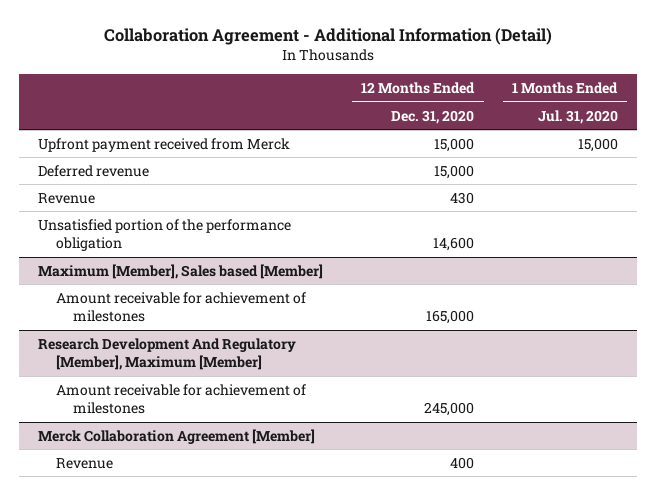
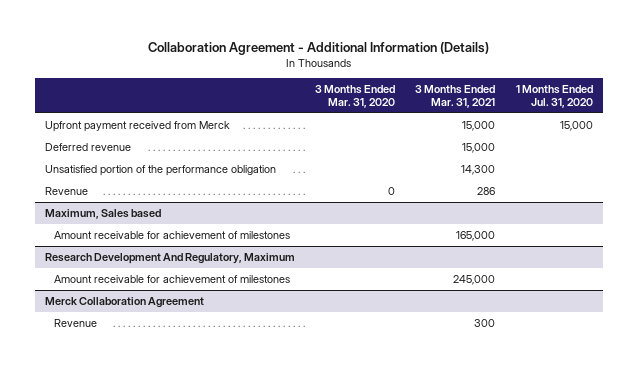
- Collaboration Agreement - Additional Information (Detail)
+ Collaboration Agreement - Additional Information (Details)
- | 12 Months Ended Dec. 31, 2020 | 1 Months Ended Jul. 31, 2020
+ | 3 Months Ended Mar. 31, 2020 | 3 Months Ended Mar. 31, 2021 | 1 Months Ended Jul. 31, 2020
- Maximum [Member], Sales based [Member]
moved down: Revenue | 0 | 286 |
+ Maximum, Sales based
- Research Development And Regulatory [Member], Maximum [Member]
+ Research Development And Regulatory, Maximum
- Merck Collaboration Agreement [Member]
+ Merck Collaboration Agreement

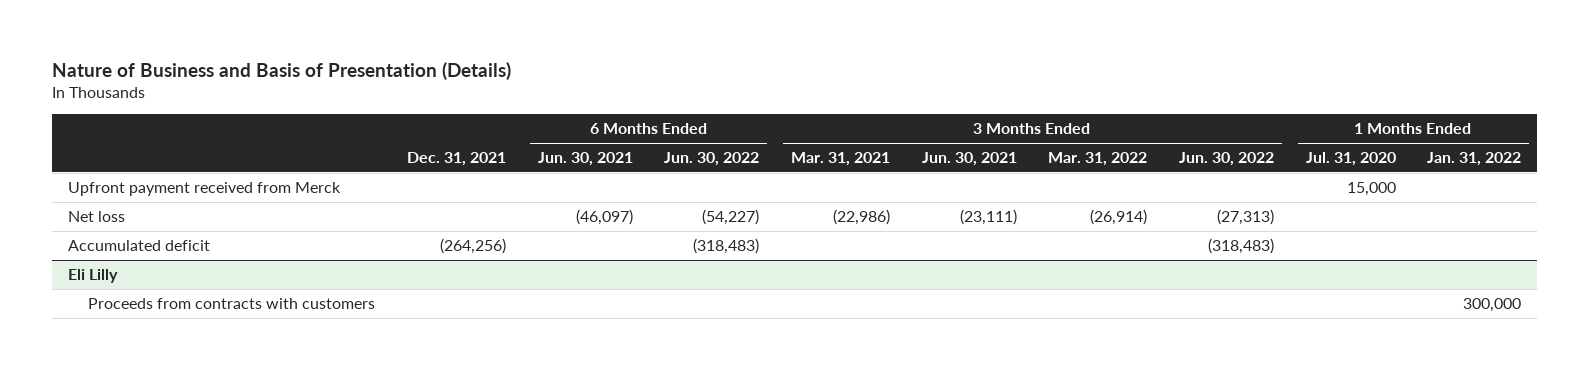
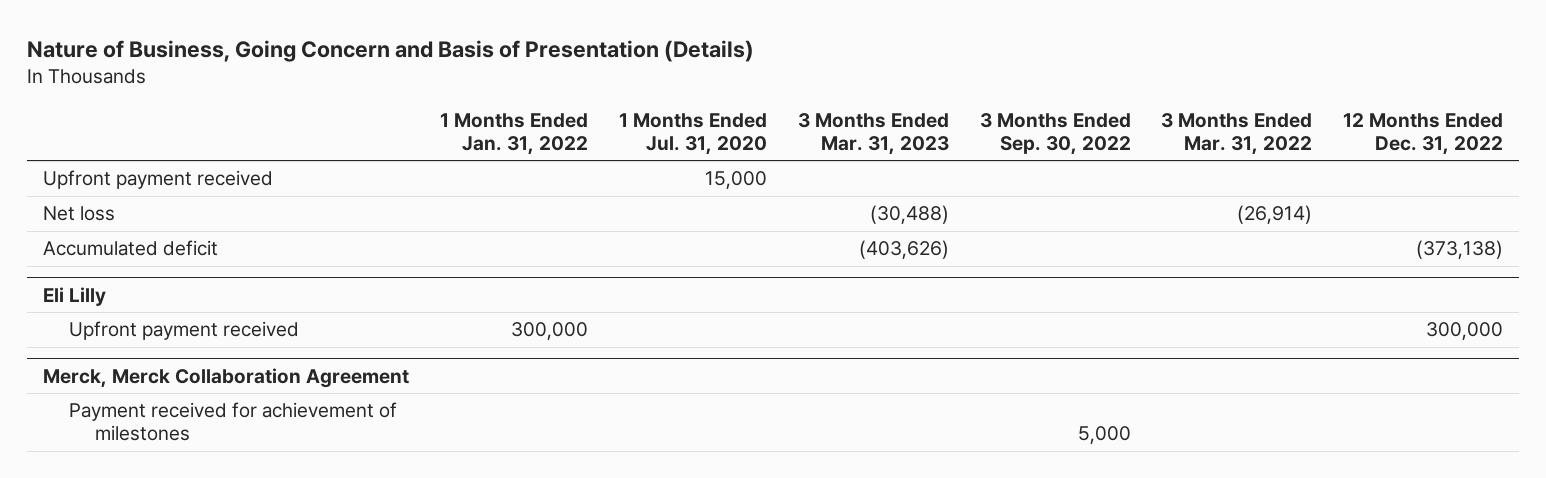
- Nature of Business and Basis of Presentation (Details)
+ Nature of Business, Going Concern and Basis of Presentation (Details)
- | Dec. 31, 2021 | 6 Months Ended Jun. 30, 2021 | 6 Months Ended Jun. 30, 2022 | 3 Months Ended Mar. 31, 2021 | 3 Months Ended Jun. 30, 2021 | 3 Months Ended Mar. 31, 2022 | 3 Months Ended Jun. 30, 2022 | 1 Months Ended Jul. 31, 2020 | 1 Months Ended Jan. 31, 2022
+ | 1 Months Ended Jan. 31, 2022 | 1 Months Ended Jul. 31, 2020 | 3 Months Ended Mar. 31, 2023 | 3 Months Ended Sep. 30, 2022 | 3 Months Ended Mar. 31, 2022 | 12 Months Ended Dec. 31, 2022
- Upfront payment received from Merck | | | | | | | | 15,000 |
+ Upfront payment received | | 15,000 | | | |
@ Eli Lilly
- Proceeds from contracts with customers | | | | | | | | | 300,000
+ Upfront payment received | 300,000 | | | | | 300,000
+ Merck, Merck Collaboration Agreement
+ Payment received for achievement of milestones | | | | 5,000 | |

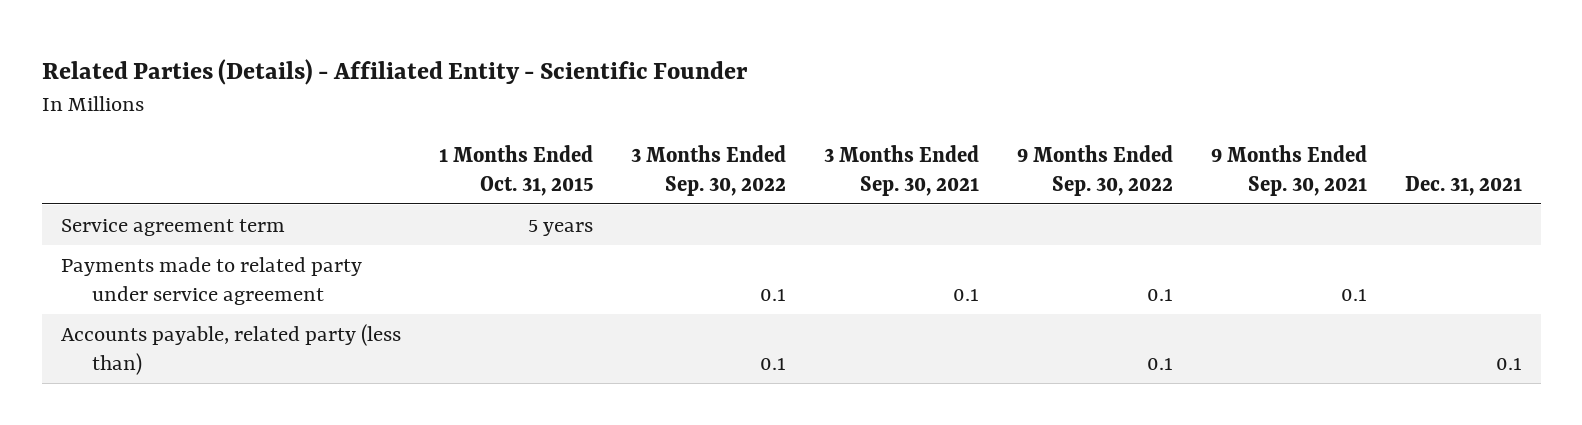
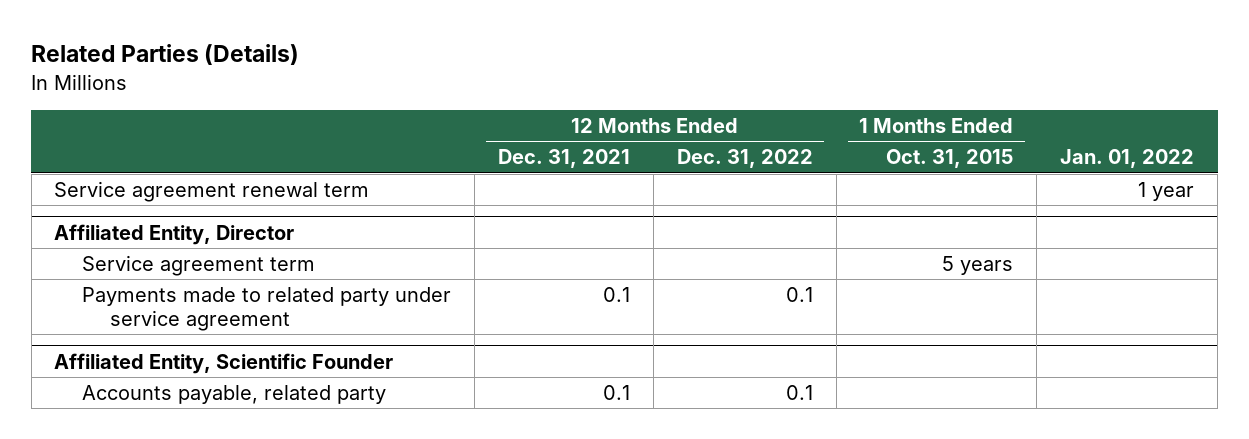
- Related Parties (Details) - Affiliated Entity - Scientific Founder
+ Related Parties (Details)
- | 1 Months Ended Oct. 31, 2015 | 3 Months Ended Sep. 30, 2022 | 3 Months Ended Sep. 30, 2021 | 9 Months Ended Sep. 30, 2022 | 9 Months Ended Sep. 30, 2021 | Dec. 31, 2021
+ | 12 Months Ended Dec. 31, 2021 | 12 Months Ended Dec. 31, 2022 | 1 Months Ended Oct. 31, 2015 | Jan. 01, 2022
- Service agreement term | 5 years | | | | |
- Payments made to related party under service agreement | | 0.1 | 0.1 | 0.1 | 0.1 |
- Accounts payable, related party (less than) | | 0.1 | | 0.1 | | 0.1
+ Service agreement renewal term | | | | 1 year
+ Affiliated Entity, Director
+ Service agreement term | | | 5 years |
+ Payments made to related party under service agreement | 0.1 | 0.1 | |
+ Affiliated Entity, Scientific Founder
+ Accounts payable, related party | 0.1 | 0.1 | |

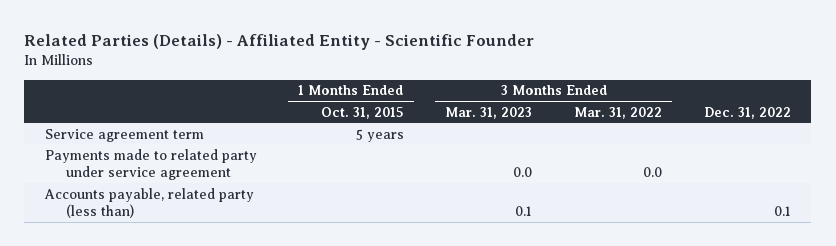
- Related Parties (Details)
+ Related Parties (Details) - Affiliated Entity - Scientific Founder
- | 12 Months Ended Dec. 31, 2021 | 12 Months Ended Dec. 31, 2022 | 1 Months Ended Oct. 31, 2015 | Jan. 01, 2022
+ | 1 Months Ended Oct. 31, 2015 | 3 Months Ended Mar. 31, 2023 | 3 Months Ended Mar. 31, 2022 | Dec. 31, 2022
- Service agreement renewal term | | | | 1 year
- Affiliated Entity, Director
- Service agreement term | | | 5 years |
- Payments made to related party under service agreement | 0.1 | 0.1 | |
- Affiliated Entity, Scientific Founder
- Accounts payable, related party | 0.1 | 0.1 | |
+ Service agreement term | 5 years | | |
+ Payments made to related party under service agreement | | 0.0 | 0.0 |
+ Accounts payable, related party (less than) | | 0.1 | | 0.1

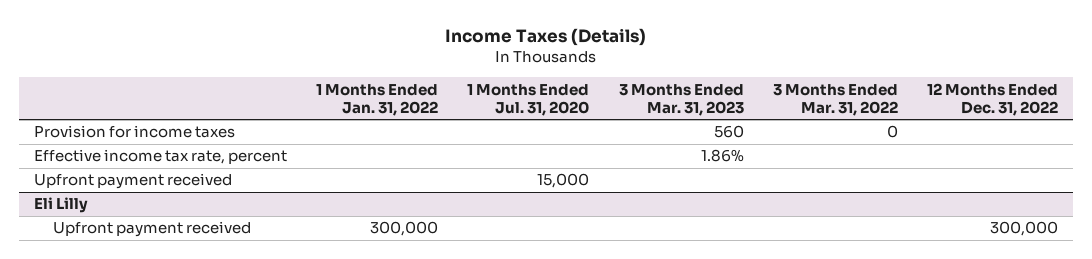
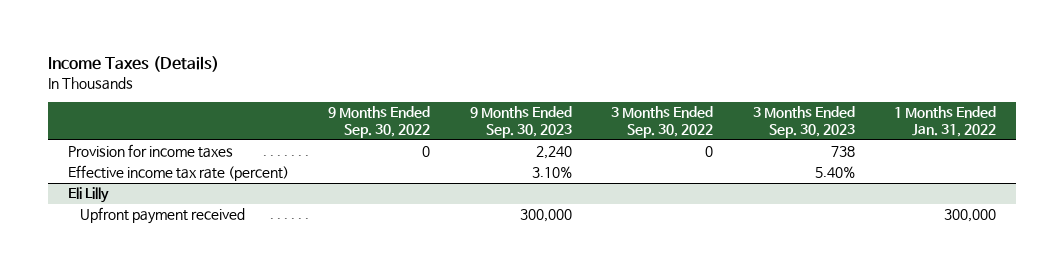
- | 1 Months Ended Jan. 31, 2022 | 1 Months Ended Jul. 31, 2020 | 3 Months Ended Mar. 31, 2023 | 3 Months Ended Mar. 31, 2022 | 12 Months Ended Dec. 31, 2022
+ | 9 Months Ended Sep. 30, 2022 | 9 Months Ended Sep. 30, 2023 | 3 Months Ended Sep. 30, 2022 | 3 Months Ended Sep. 30, 2023 | 1 Months Ended Jan. 31, 2022
- Effective income tax rate, percent | | | 1.86% | |
- Upfront payment received | | 15,000 | | |
+ Effective income tax rate (percent) | | 3.10% | | 5.40% |

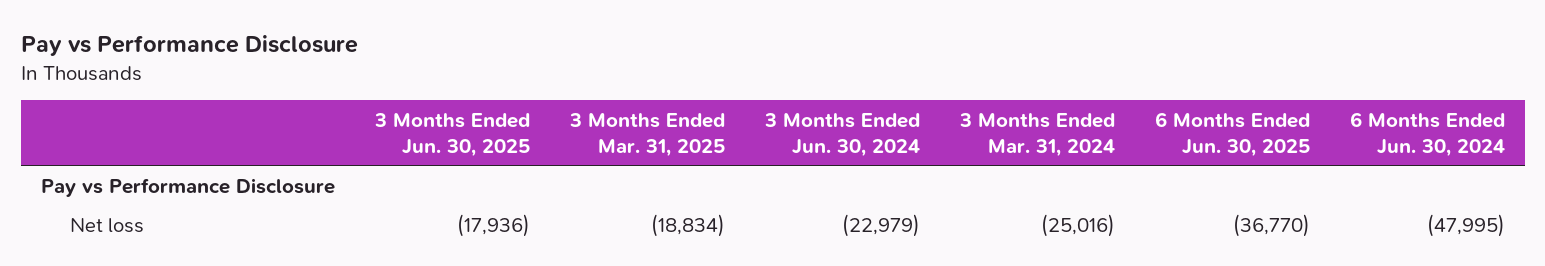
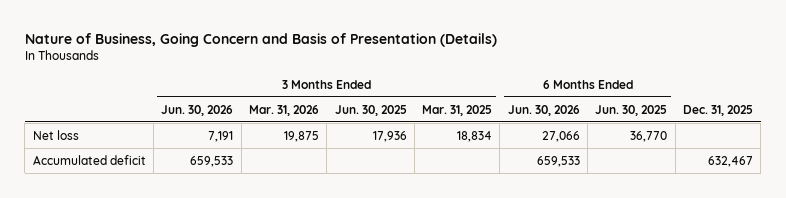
- Pay vs Performance Disclosure
+ Nature of Business, Going Concern and Basis of Presentation (Details)
- | 3 Months Ended Jun. 30, 2025 | 3 Months Ended Mar. 31, 2025 | 3 Months Ended Jun. 30, 2024 | 3 Months Ended Mar. 31, 2024 | 6 Months Ended Jun. 30, 2025 | 6 Months Ended Jun. 30, 2024
+ | 3 Months Ended Jun. 30, 2026 | 3 Months Ended Mar. 31, 2026 | 3 Months Ended Jun. 30, 2025 | 3 Months Ended Mar. 31, 2025 | 6 Months Ended Jun. 30, 2026 | 6 Months Ended Jun. 30, 2025 | Dec. 31, 2025
- Pay vs Performance Disclosure
- Net loss | (17,936) | (18,834) | (22,979) | (25,016) | (36,770) | (47,995)
+ Net loss | 7,191 | 19,875 | 17,936 | 18,834 | 27,066 | 36,770 |
+ Accumulated deficit | 659,533 | | | | 659,533 | | 632,467

